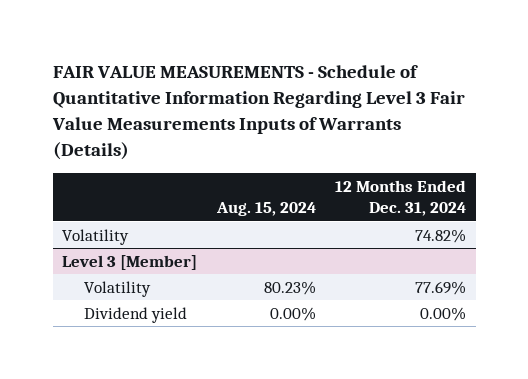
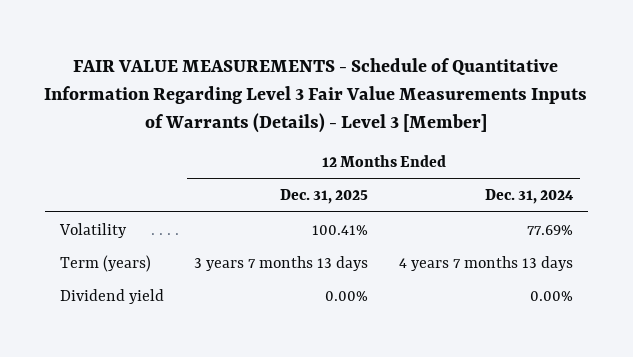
- FAIR VALUE MEASUREMENTS - Schedule of Quantitative Information Regarding Level 3 Fair Value Measurements Inputs of Warrants (Details)
+ FAIR VALUE MEASUREMENTS - Schedule of Quantitative Information Regarding Level 3 Fair Value Measurements Inputs of Warrants (Details) - Level 3 [Member]
- | Aug. 15, 2024 | 12 Months Ended Dec. 31, 2024
+ | 12 Months Ended Dec. 31, 2025 | 12 Months Ended Dec. 31, 2024
- Volatility | | 74.82%
- Level 3 [Member]
+ Term (years) | 3 years 7 months 13 days | 4 years 7 months 13 days

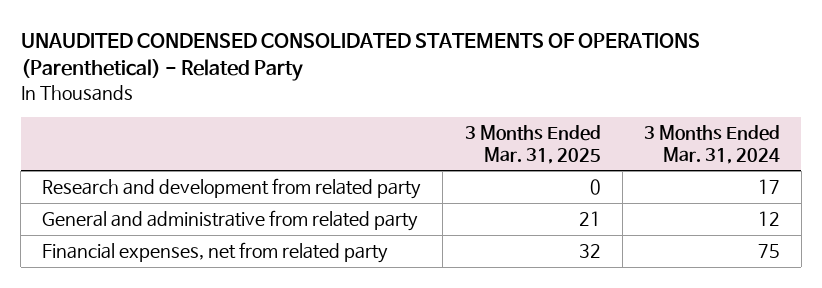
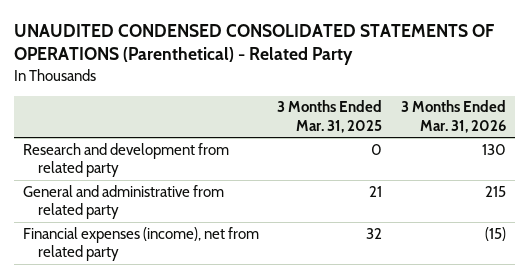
- | 3 Months Ended Mar. 31, 2025 | 3 Months Ended Mar. 31, 2024
+ | 3 Months Ended Mar. 31, 2025 | 3 Months Ended Mar. 31, 2026
- Financial expenses, net from related party | 32 | 75
+ Financial expenses (income), net from related party | 32 | (15)

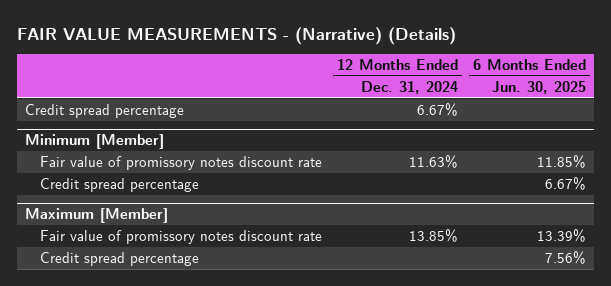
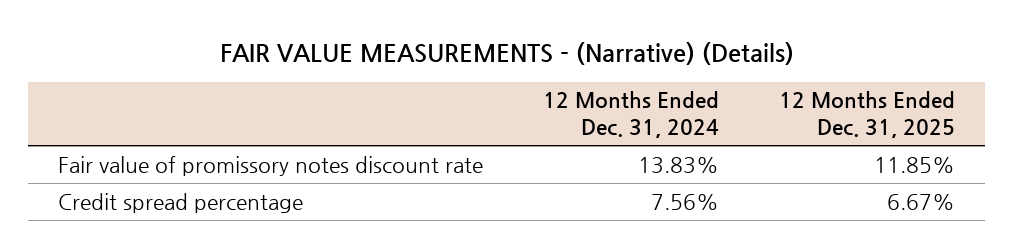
- | 12 Months Ended Dec. 31, 2024 | 6 Months Ended Jun. 30, 2025
+ | 12 Months Ended Dec. 31, 2024 | 12 Months Ended Dec. 31, 2025
- Credit spread percentage | 6.67% |
- Minimum [Member]
- Fair value of promissory notes discount rate | 11.63% | 11.85%
- Credit spread percentage | | 6.67%
- Maximum [Member]
- Fair value of promissory notes discount rate | 13.85% | 13.39%
- Credit spread percentage | | 7.56%
+ Fair value of promissory notes discount rate | 13.83% | 11.85%
+ Credit spread percentage | 7.56% | 6.67%

